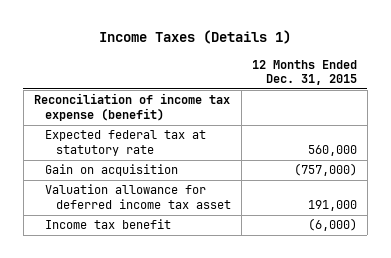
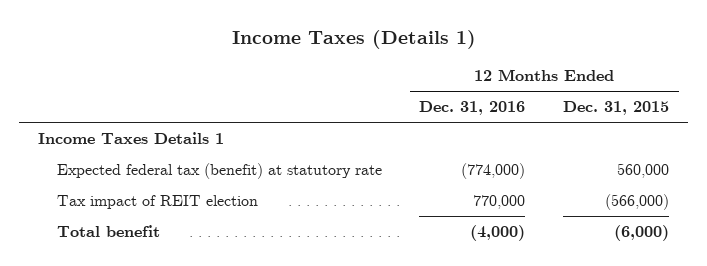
- | 12 Months Ended Dec. 31, 2015
+ | 12 Months Ended Dec. 31, 2016 | 12 Months Ended Dec. 31, 2015
- Reconciliation of income tax expense (benefit)
- Expected federal tax at statutory rate | 560,000
- Gain on acquisition | (757,000)
- Valuation allowance for deferred income tax asset | 191,000
- Income tax benefit | (6,000)
+ Income Taxes Details 1
+ Expected federal tax (benefit) at statutory rate | (774,000) | 560,000
+ Tax impact of REIT election | 770,000 | (566,000)
+ Total benefit | (4,000) | (6,000)

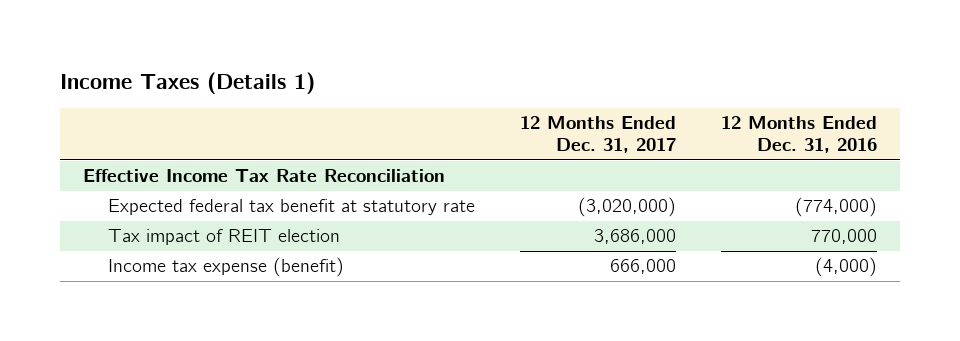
- | 12 Months Ended Dec. 31, 2016 | 12 Months Ended Dec. 31, 2015
+ | 12 Months Ended Dec. 31, 2017 | 12 Months Ended Dec. 31, 2016
- Income Taxes Details 1
- Expected federal tax (benefit) at statutory rate | (774,000) | 560,000
+ Effective Income Tax Rate Reconciliation
+ Expected federal tax benefit at statutory rate | (3,020,000) | (774,000)
- Total benefit | (4,000) | (6,000)
+ Income tax expense (benefit) | 666,000 | (4,000)

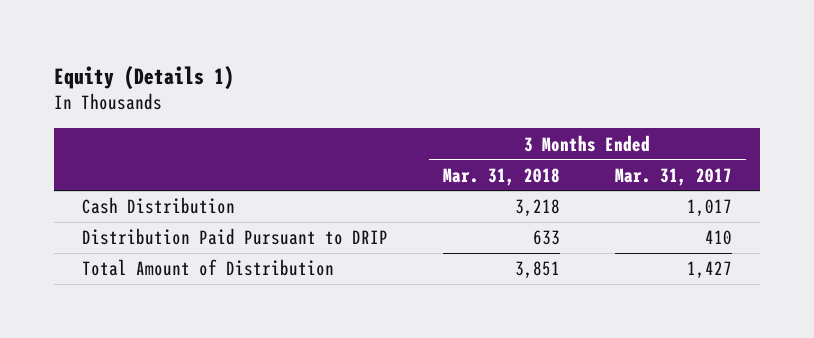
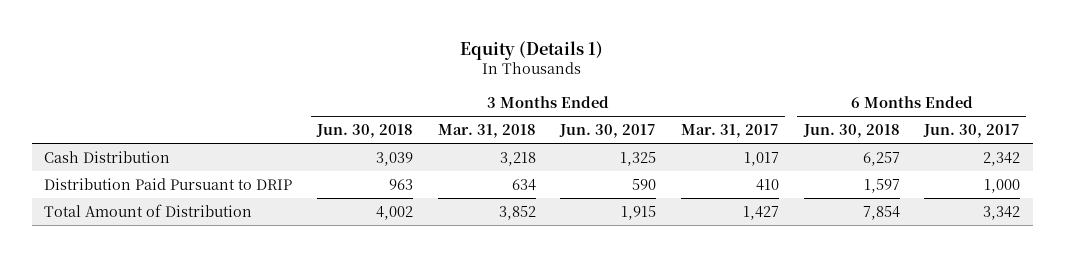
- | 3 Months Ended Mar. 31, 2018 | 3 Months Ended Mar. 31, 2017
+ | 3 Months Ended Jun. 30, 2018 | 3 Months Ended Mar. 31, 2018 | 3 Months Ended Jun. 30, 2017 | 3 Months Ended Mar. 31, 2017 | 6 Months Ended Jun. 30, 2018 | 6 Months Ended Jun. 30, 2017
- Distribution Paid Pursuant to DRIP | 633 | 410
- Total Amount of Distribution | 3,851 | 1,427
+ Distribution Paid Pursuant to DRIP | 963 | 634 | 590 | 410 | 1,597 | 1,000
+ Total Amount of Distribution | 4,002 | 3,852 | 1,915 | 1,427 | 7,854 | 3,342

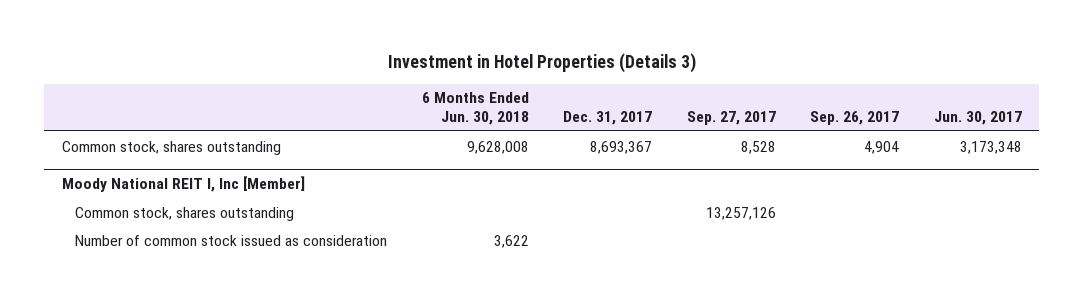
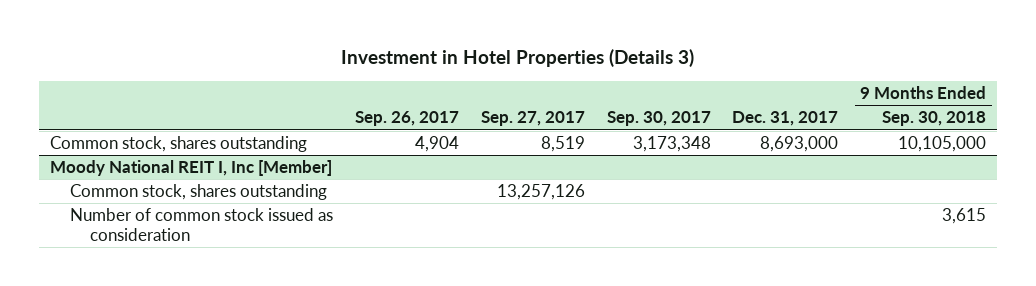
- | 6 Months Ended Jun. 30, 2018 | Dec. 31, 2017 | Sep. 27, 2017 | Sep. 26, 2017 | Jun. 30, 2017
+ | Sep. 26, 2017 | Sep. 27, 2017 | Sep. 30, 2017 | Dec. 31, 2017 | 9 Months Ended Sep. 30, 2018
- Common stock, shares outstanding | 9,628,008 | 8,693,367 | 8,528 | 4,904 | 3,173,348
+ Common stock, shares outstanding | 4,904 | 8,519 | 3,173,348 | 8,693,000 | 10,105,000

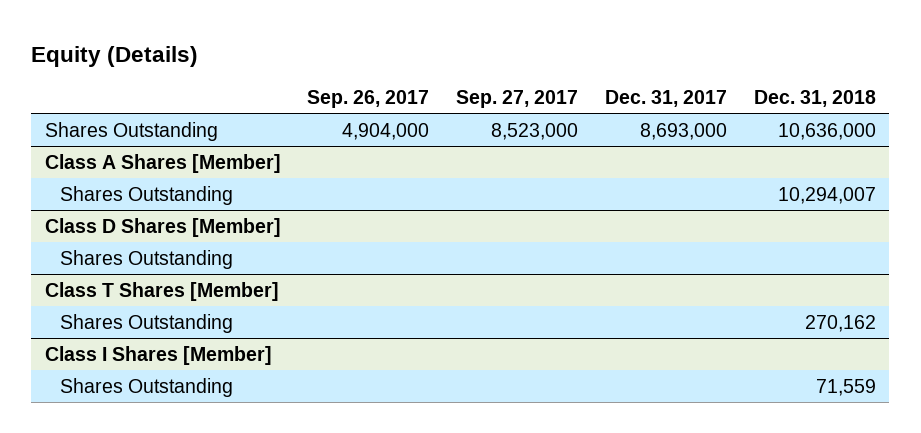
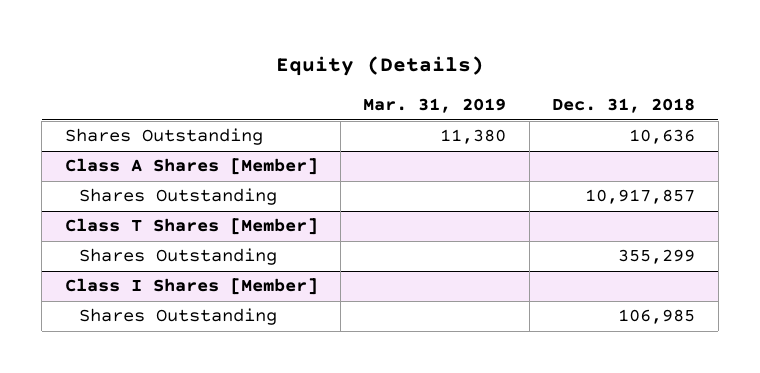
- | Sep. 26, 2017 | Sep. 27, 2017 | Dec. 31, 2017 | Dec. 31, 2018
+ | Mar. 31, 2019 | Dec. 31, 2018
- Shares Outstanding | 4,904,000 | 8,523,000 | 8,693,000 | 10,636,000
+ Shares Outstanding | 11,380 | 10,636
@ Class A Shares [Member]
- Shares Outstanding | | | | 10,294,007
- Class D Shares [Member]
- Shares Outstanding
@ Class A Shares [Member]
+ Shares Outstanding | | 10,917,857
@ Class T Shares [Member]
- Shares Outstanding | | | | 270,162
+ Shares Outstanding | | 355,299
@ Class I Shares [Member]
- Shares Outstanding | | | | 71,559
+ Shares Outstanding | | 106,985

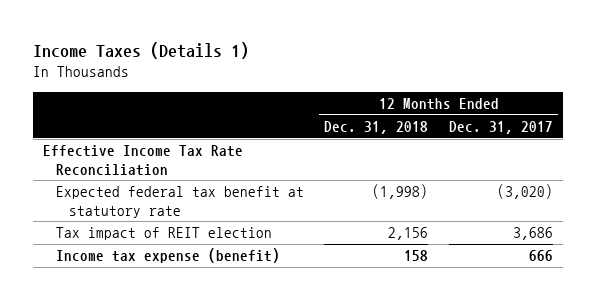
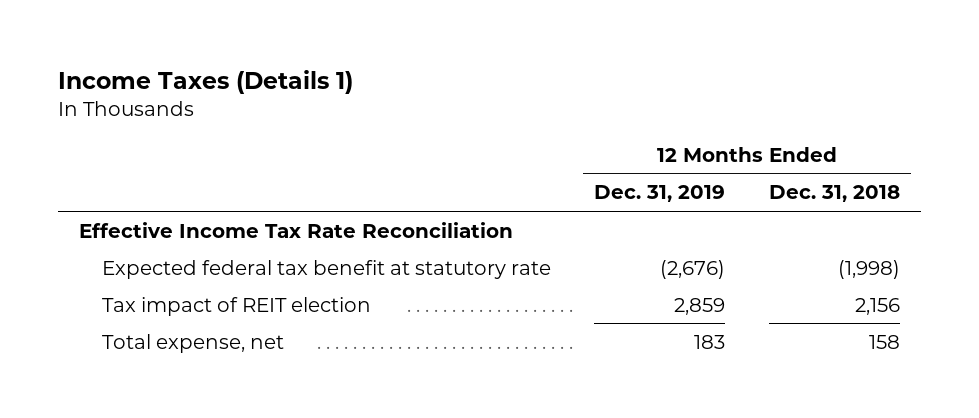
- | 12 Months Ended Dec. 31, 2018 | 12 Months Ended Dec. 31, 2017
+ | 12 Months Ended Dec. 31, 2019 | 12 Months Ended Dec. 31, 2018
- Income tax expense (benefit) | 158 | 666
+ Total expense, net | 183 | 158

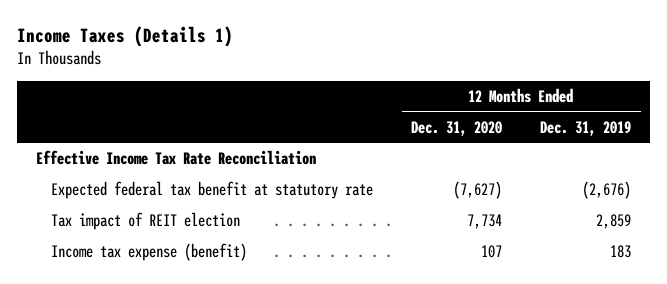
- | 12 Months Ended Dec. 31, 2019 | 12 Months Ended Dec. 31, 2018
+ | 12 Months Ended Dec. 31, 2020 | 12 Months Ended Dec. 31, 2019
- Total expense, net | 183 | 158
+ Income tax expense (benefit) | 107 | 183

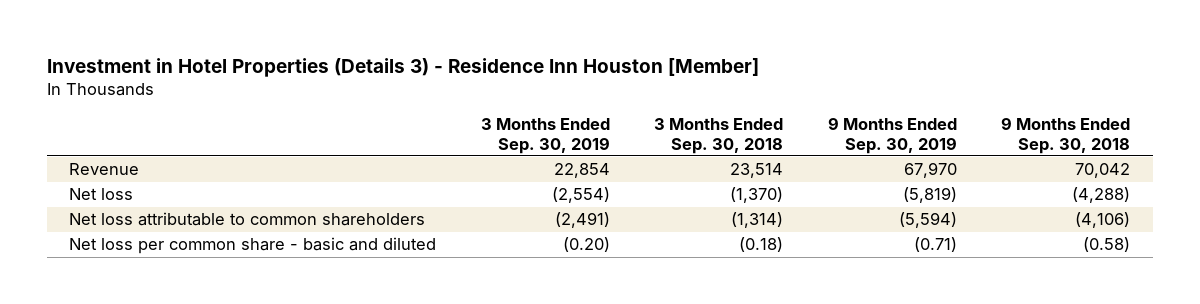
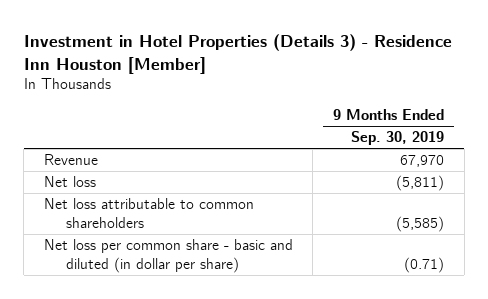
- | 3 Months Ended Sep. 30, 2019 | 3 Months Ended Sep. 30, 2018 | 9 Months Ended Sep. 30, 2019 | 9 Months Ended Sep. 30, 2018
+ | 9 Months Ended Sep. 30, 2019
- Net loss | (2,554) | (1,370) | (5,819) | (4,288)
- Net loss attributable to common shareholders | (2,491) | (1,314) | (5,594) | (4,106)
- Net loss per common share - basic and diluted | (0.20) | (0.18) | (0.71) | (0.58)
+ Net loss | (5,811)
+ Net loss attributable to common shareholders | (5,585)
+ Net loss per common share - basic and diluted (in dollar per share) | (0.71)

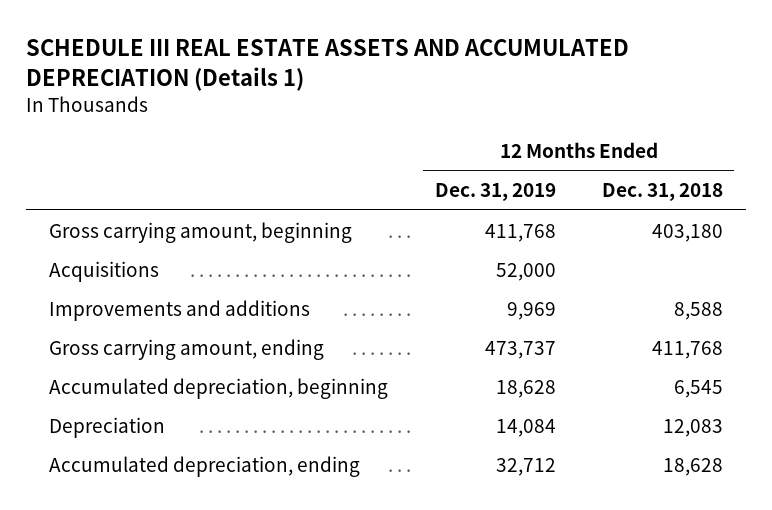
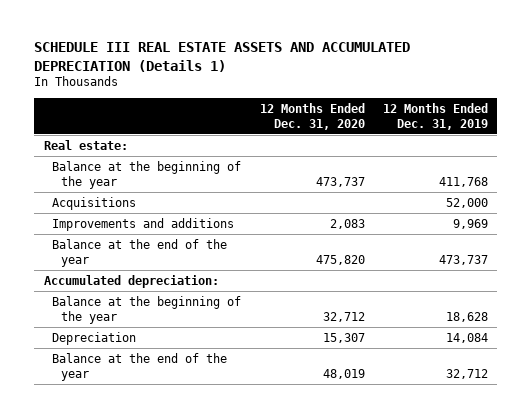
- | 12 Months Ended Dec. 31, 2019 | 12 Months Ended Dec. 31, 2018
+ | 12 Months Ended Dec. 31, 2020 | 12 Months Ended Dec. 31, 2019
- Gross carrying amount, beginning | 411,768 | 403,180
+ Real estate:
+ Balance at the beginning of the year | 473,737 | 411,768
- Gross carrying amount, ending | 473,737 | 411,768
- Accumulated depreciation, beginning | 18,628 | 6,545
+ Balance at the end of the year | 475,820 | 473,737
+ Accumulated depreciation:
+ Balance at the beginning of the year | 32,712 | 18,628
- Accumulated depreciation, ending | 32,712 | 18,628
+ Balance at the end of the year | 48,019 | 32,712

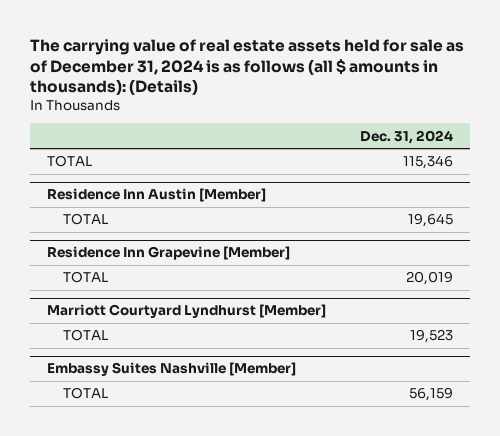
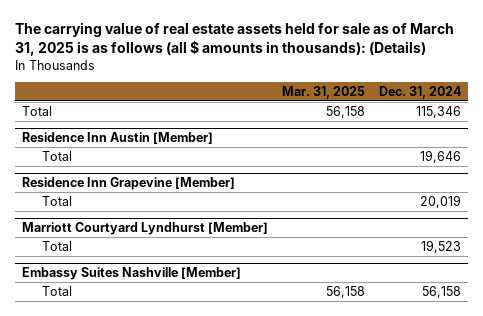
- The carrying value of real estate assets held for sale as of December 31, 2024 is as follows (all $ amounts in thousands): (Details)
+ The carrying value of real estate assets held for sale as of March 31, 2025 is as follows (all $ amounts in thousands): (Details)
- | Dec. 31, 2024
+ | Mar. 31, 2025 | Dec. 31, 2024
- TOTAL | 115,346
+ Total | 56,158 | 115,346
@ Residence Inn Austin [Member]
- TOTAL | 19,645
+ Total | | 19,646
@ Residence Inn Grapevine [Member]
- TOTAL | 20,019
+ Total | | 20,019
@ Marriott Courtyard Lyndhurst [Member]
- TOTAL | 19,523
+ Total | | 19,523
@ Embassy Suites Nashville [Member]
- TOTAL | 56,159
+ Total | 56,158 | 56,158

